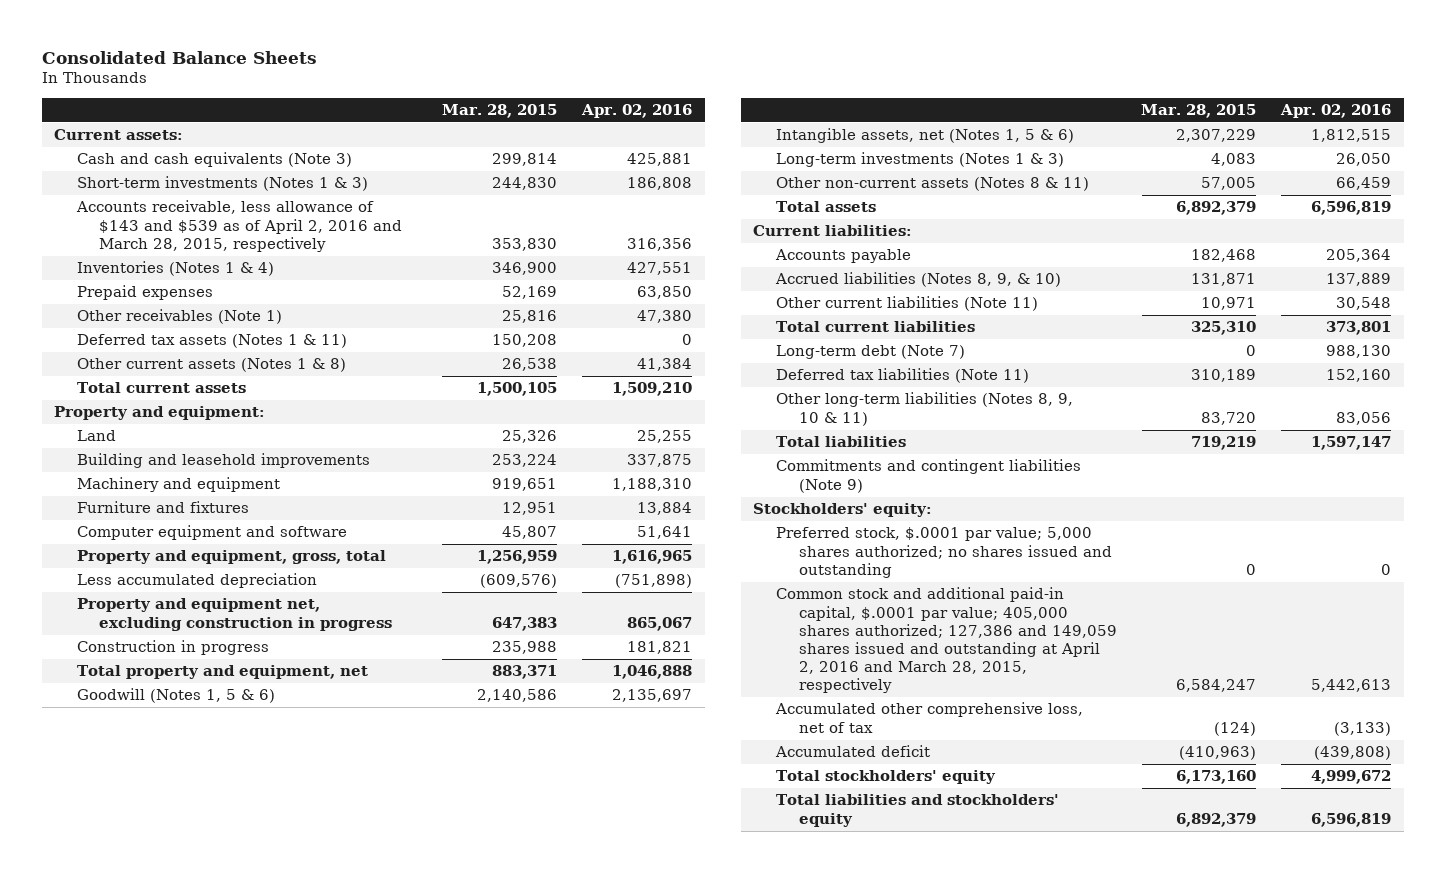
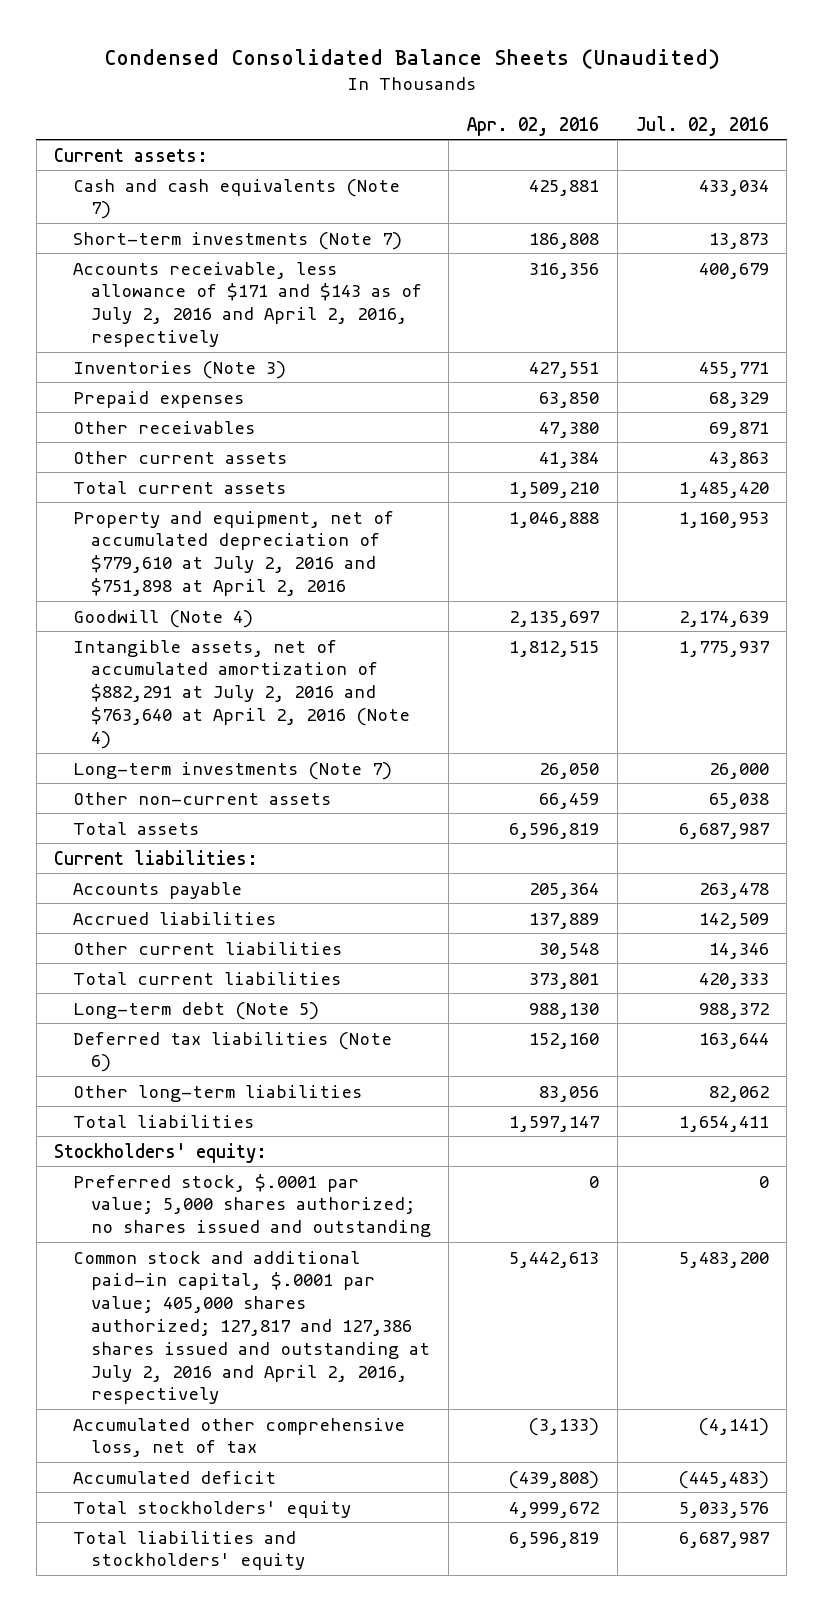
- Consolidated Balance Sheets
+ Condensed Consolidated Balance Sheets (Unaudited)
- | Mar. 28, 2015 | Apr. 02, 2016
+ | Apr. 02, 2016 | Jul. 02, 2016
- Cash and cash equivalents (Note 3) | 299,814 | 425,881
- Short-term investments (Notes 1 & 3) | 244,830 | 186,808
- Accounts receivable, less allowance of $143 and $539 as of April 2, 2016 and March 28, 2015, respectively | 353,830 | 316,356
- Inventories (Notes 1 & 4) | 346,900 | 427,551
+ Cash and cash equivalents (Note 7) | 425,881 | 433,034
+ Short-term investments (Note 7) | 186,808 | 13,873
+ Accounts receivable, less allowance of $171 and $143 as of July 2, 2016 and April 2, 2016, respectively | 316,356 | 400,679
+ Inventories (Note 3) | 427,551 | 455,771
- Other receivables (Note 1) | 25,816 | 47,380
- Deferred tax assets (Notes 1 & 11) | 150,208 | 0
- Other current assets (Notes 1 & 8) | 26,538 | 41,384
+ Other receivables | 47,380 | 69,871
+ Other current assets | 41,384 | 43,863
- Property and equipment:
- Land | 25,326 | 25,255
- Building and leasehold improvements | 253,224 | 337,875
- Machinery and equipment | 919,651 | 1,188,310
- Furniture and fixtures | 12,951 | 13,884
- Computer equipment and software | 45,807 | 51,641
- Property and equipment, gross, total | 1,256,959 | 1,616,965
- Less accumulated depreciation | (609,576) | (751,898)
- Property and equipment net, excluding construction in progress | 647,383 | 865,067
- Construction in progress | 235,988 | 181,821
- Total property and equipment, net | 883,371 | 1,046,888
- Goodwill (Notes 1, 5 & 6) | 2,140,586 | 2,135,697
- Intangible assets, net (Notes 1, 5 & 6) | 2,307,229 | 1,812,515
- Long-term investments (Notes 1 & 3) | 4,083 | 26,050
- Other non-current assets (Notes 8 & 11) | 57,005 | 66,459
+ Property and equipment, net of accumulated depreciation of $779,610 at July 2, 2016 and $751,898 at April 2, 2016 | 1,046,888 | 1,160,953
+ Goodwill (Note 4) | 2,135,697 | 2,174,639
+ Intangible assets, net of accumulated amortization of $882,291 at July 2, 2016 and $763,640 at April 2, 2016 (Note 4) | 1,812,515 | 1,775,937
+ Long-term investments (Note 7) | 26,050 | 26,000
+ Other non-current assets | 66,459 | 65,038
- Accrued liabilities (Notes 8, 9, & 10) | 131,871 | 137,889
- Other current liabilities (Note 11) | 10,971 | 30,548
+ Accrued liabilities | 137,889 | 142,509
+ Other current liabilities | 30,548 | 14,346
- Long-term debt (Note 7) | 0 | 988,130
- Deferred tax liabilities (Note 11) | 310,189 | 152,160
- Other long-term liabilities (Notes 8, 9, 10 & 11) | 83,720 | 83,056
+ Long-term debt (Note 5) | 988,130 | 988,372
+ Deferred tax liabilities (Note 6) | 152,160 | 163,644
+ Other long-term liabilities | 83,056 | 82,062
- Commitments and contingent liabilities (Note 9)
- Common stock and additional paid-in capital, $.0001 par value; 405,000 shares authorized; 127,386 and 149,059 shares issued and outstanding at April 2, 2016 and March 28, 2015, respectively | 6,584,247 | 5,442,613
+ Common stock and additional paid-in capital, $.0001 par value; 405,000 shares authorized; 127,817 and 127,386 shares issued and outstanding at July 2, 2016 and April 2, 2016, respectively | 5,442,613 | 5,483,200

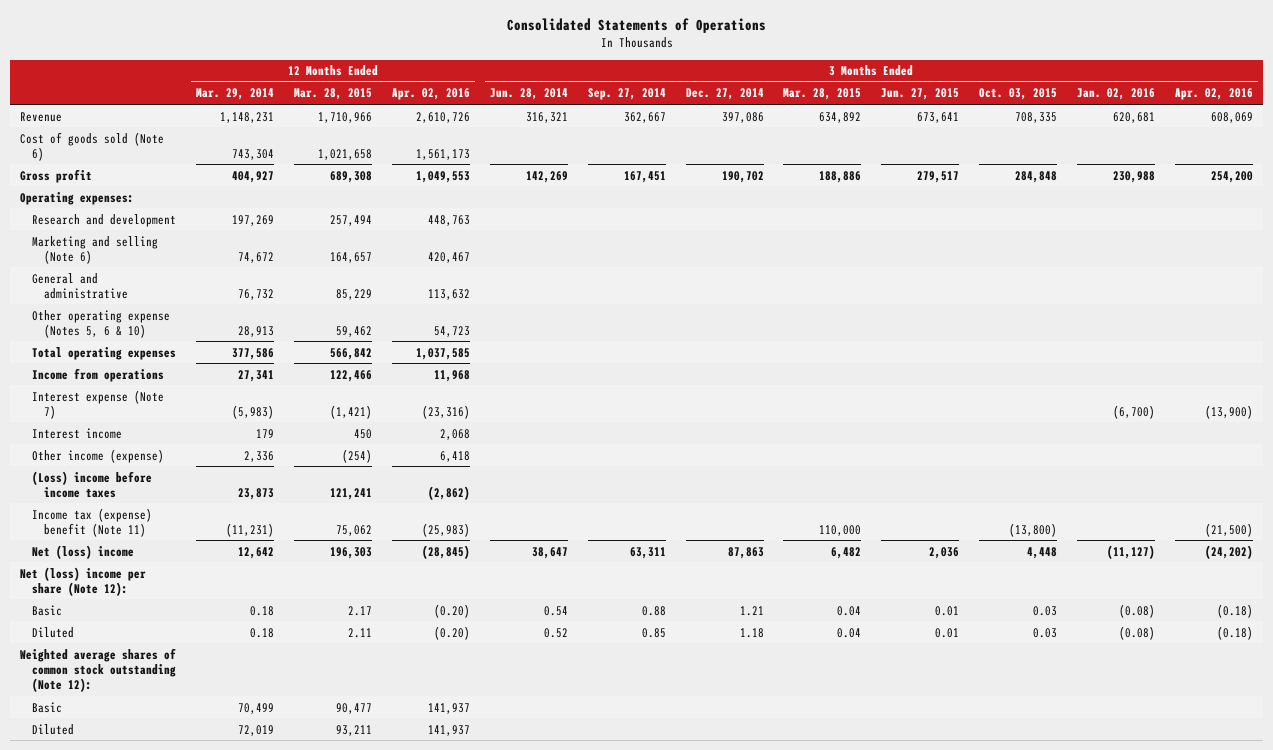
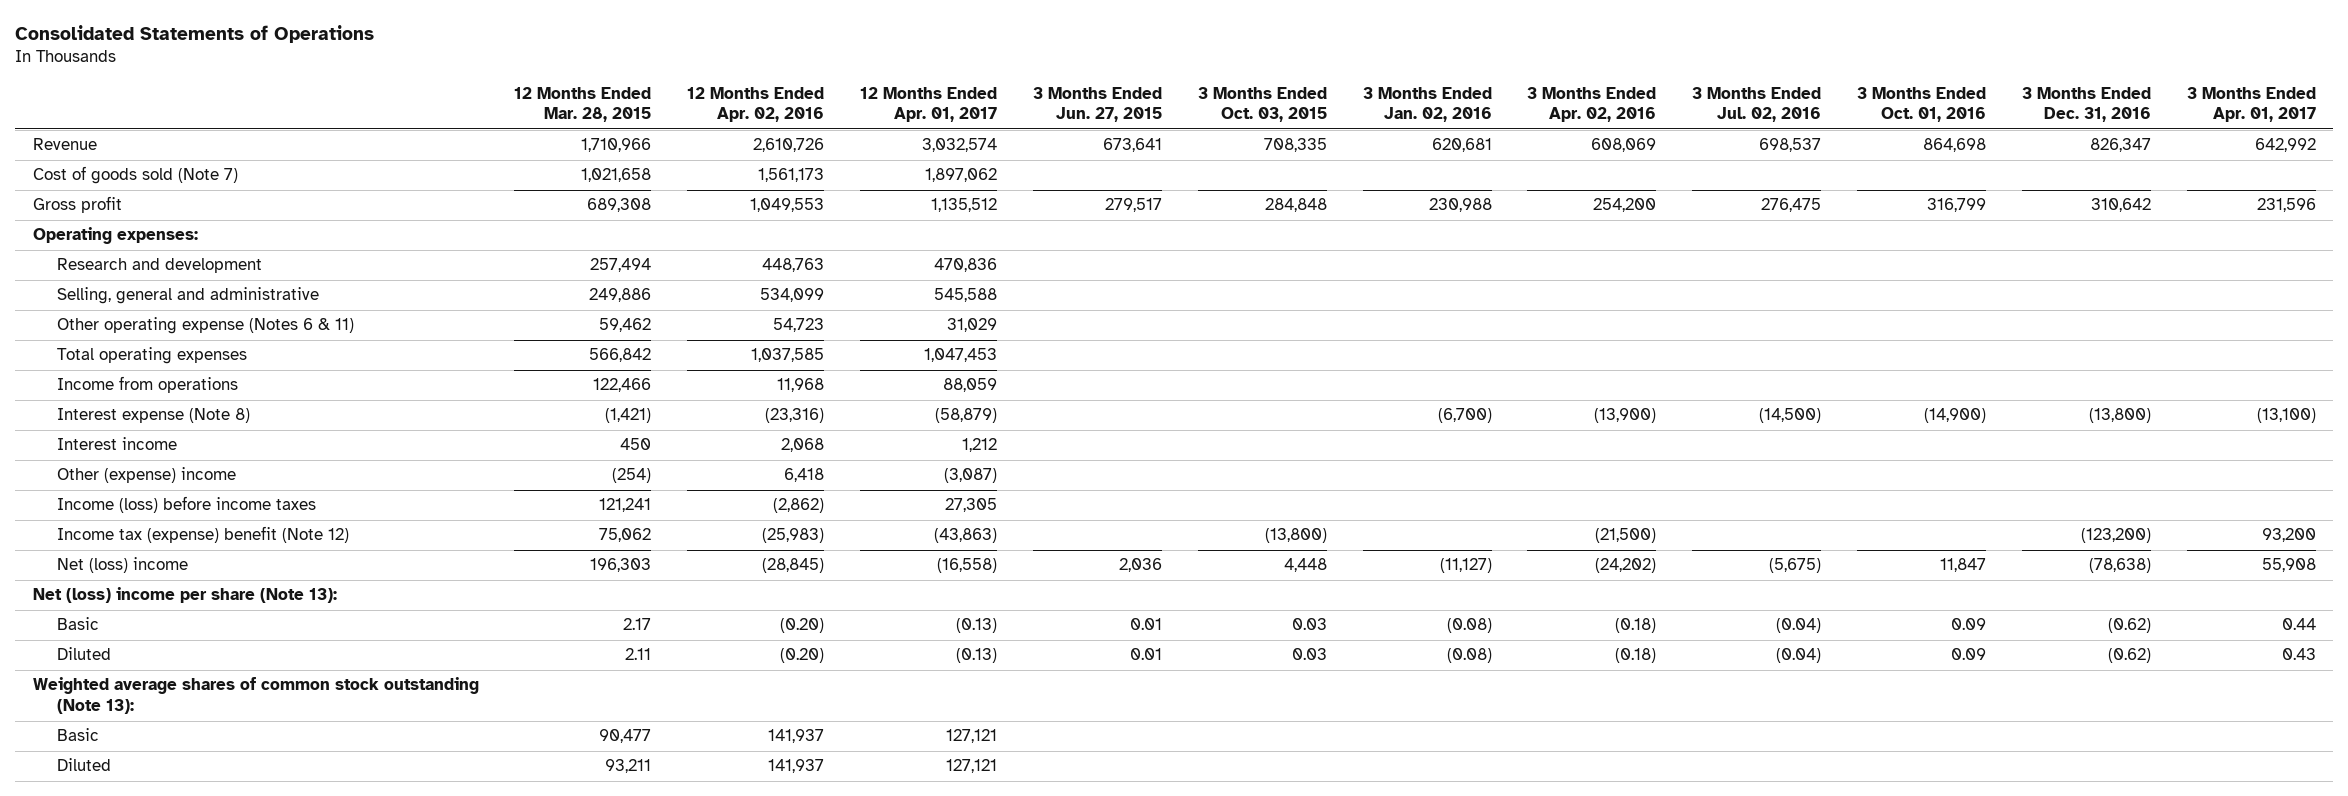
- | 12 Months Ended Mar. 29, 2014 | 12 Months Ended Mar. 28, 2015 | 12 Months Ended Apr. 02, 2016 | 3 Months Ended Jun. 28, 2014 | 3 Months Ended Sep. 27, 2014 | 3 Months Ended Dec. 27, 2014 | 3 Months Ended Mar. 28, 2015 | 3 Months Ended Jun. 27, 2015 | 3 Months Ended Oct. 03, 2015 | 3 Months Ended Jan. 02, 2016 | 3 Months Ended Apr. 02, 2016
+ | 12 Months Ended Mar. 28, 2015 | 12 Months Ended Apr. 02, 2016 | 12 Months Ended Apr. 01, 2017 | 3 Months Ended Jun. 27, 2015 | 3 Months Ended Oct. 03, 2015 | 3 Months Ended Jan. 02, 2016 | 3 Months Ended Apr. 02, 2016 | 3 Months Ended Jul. 02, 2016 | 3 Months Ended Oct. 01, 2016 | 3 Months Ended Dec. 31, 2016 | 3 Months Ended Apr. 01, 2017
- Cost of goods sold (Note 6) | 743,304 | 1,021,658 | 1,561,173 | | | | | | | |
+ Cost of goods sold (Note 7) | 1,021,658 | 1,561,173 | 1,897,062 | | | | | | | |
- Marketing and selling (Note 6) | 74,672 | 164,657 | 420,467 | | | | | | | |
- General and administrative | 76,732 | 85,229 | 113,632 | | | | | | | |
- Other operating expense (Notes 5, 6 & 10) | 28,913 | 59,462 | 54,723 | | | | | | | |
+ Selling, general and administrative | 249,886 | 534,099 | 545,588 | | | | | | | |
+ Other operating expense (Notes 6 & 11) | 59,462 | 54,723 | 31,029 | | | | | | | |
- Interest expense (Note 7) | (5,983) | (1,421) | (23,316) | | | | | | | (6,700) | (13,900)
+ Interest expense (Note 8) | (1,421) | (23,316) | (58,879) | | | (6,700) | (13,900) | (14,500) | (14,900) | (13,800) | (13,100)
- Other income (expense) | 2,336 | (254) | 6,418 | | | | | | | |
- (Loss) income before income taxes | 23,873 | 121,241 | (2,862) | | | | | | | |
- Income tax (expense) benefit (Note 11) | (11,231) | 75,062 | (25,983) | | | | 110,000 | | (13,800) | | (21,500)
+ Other (expense) income | (254) | 6,418 | (3,087) | | | | | | | |
+ Income (loss) before income taxes | 121,241 | (2,862) | 27,305 | | | | | | | |
+ Income tax (expense) benefit (Note 12) | 75,062 | (25,983) | (43,863) | | (13,800) | | (21,500) | | | (123,200) | 93,200
- Net (loss) income per share (Note 12):
+ Net (loss) income per share (Note 13):
- Weighted average shares of common stock outstanding (Note 12):
+ Weighted average shares of common stock outstanding (Note 13):

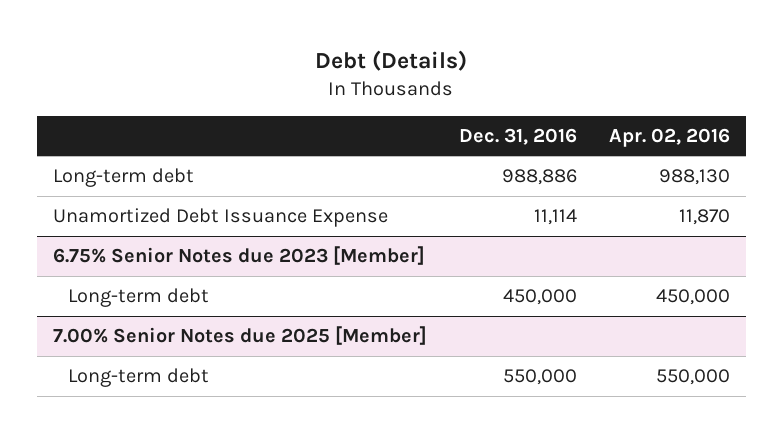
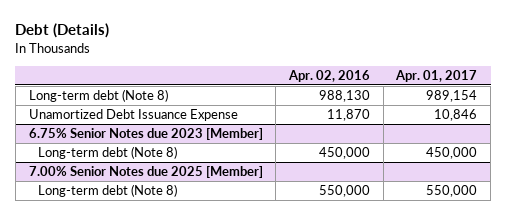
- | Dec. 31, 2016 | Apr. 02, 2016
+ | Apr. 02, 2016 | Apr. 01, 2017
- Long-term debt | 988,886 | 988,130
+ Long-term debt (Note 8) | 988,130 | 989,154
@ 6.75% Senior Notes due 2023 [Member]
- Long-term debt | 450,000 | 450,000
+ Long-term debt (Note 8) | 450,000 | 450,000
@ 7.00% Senior Notes due 2025 [Member]
- Long-term debt | 550,000 | 550,000
+ Long-term debt (Note 8) | 550,000 | 550,000

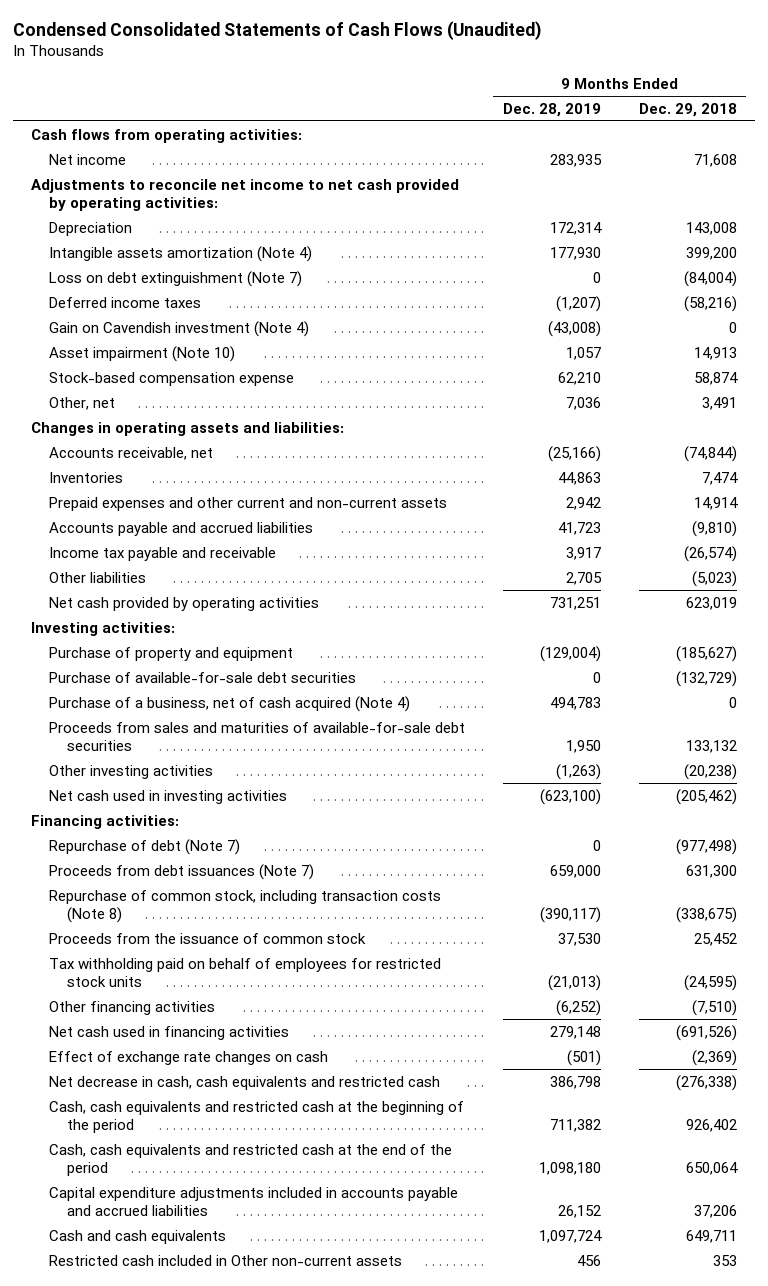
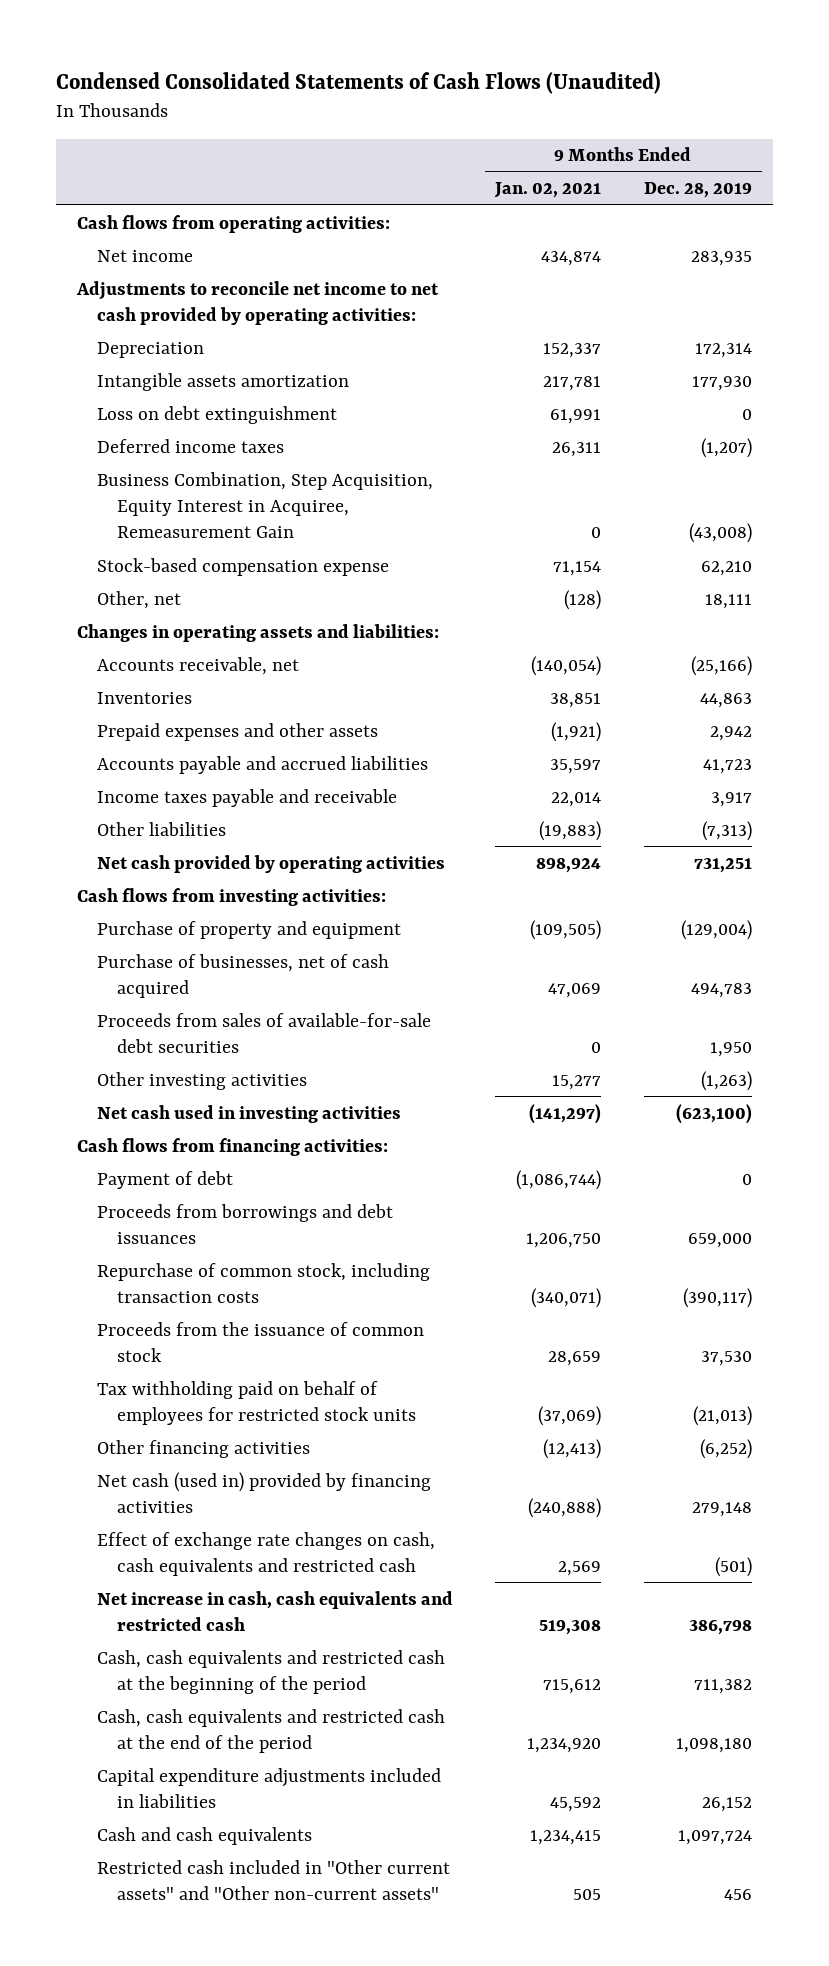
- | 9 Months Ended Dec. 28, 2019 | 9 Months Ended Dec. 29, 2018
+ | 9 Months Ended Jan. 02, 2021 | 9 Months Ended Dec. 28, 2019
- Intangible assets amortization (Note 4) | 177,930 | 399,200
- Loss on debt extinguishment (Note 7) | 0 | (84,004)
+ Intangible assets amortization | 217,781 | 177,930
+ Loss on debt extinguishment | 61,991 | 0
- Gain on Cavendish investment (Note 4) | (43,008) | 0
- Asset impairment (Note 10) | 1,057 | 14,913
+ Business Combination, Step Acquisition, Equity Interest in Acquiree, Remeasurement Gain | 0 | (43,008)
- Other, net | 7,036 | 3,491
+ Other, net | (128) | 18,111
- Prepaid expenses and other current and non-current assets | 2,942 | 14,914
+ Prepaid expenses and other assets | (1,921) | 2,942
- Income tax payable and receivable | 3,917 | (26,574)
- Other liabilities | 2,705 | (5,023)
+ Income taxes payable and receivable | 22,014 | 3,917
+ Other liabilities | (19,883) | (7,313)
- Investing activities:
+ Cash flows from investing activities:
- Purchase of available-for-sale debt securities | 0 | (132,729)
- Purchase of a business, net of cash acquired (Note 4) | 494,783 | 0
- Proceeds from sales and maturities of available-for-sale debt securities | 1,950 | 133,132
+ Purchase of businesses, net of cash acquired | 47,069 | 494,783
+ Proceeds from sales of available-for-sale debt securities | 0 | 1,950
- Financing activities:
- Repurchase of debt (Note 7) | 0 | (977,498)
- Proceeds from debt issuances (Note 7) | 659,000 | 631,300
- Repurchase of common stock, including transaction costs (Note 8) | (390,117) | (338,675)
+ Cash flows from financing activities:
+ Payment of debt | (1,086,744) | 0
+ Proceeds from borrowings and debt issuances | 1,206,750 | 659,000
+ Repurchase of common stock, including transaction costs | (340,071) | (390,117)
- Net cash used in financing activities | 279,148 | (691,526)
- Effect of exchange rate changes on cash | (501) | (2,369)
- Net decrease in cash, cash equivalents and restricted cash | 386,798 | (276,338)
+ Net cash (used in) provided by financing activities | (240,888) | 279,148
+ Effect of exchange rate changes on cash, cash equivalents and restricted cash | 2,569 | (501)
+ Net increase in cash, cash equivalents and restricted cash | 519,308 | 386,798
- Capital expenditure adjustments included in accounts payable and accrued liabilities | 26,152 | 37,206
+ Capital expenditure adjustments included in liabilities | 45,592 | 26,152
- Restricted cash included in Other non-current assets | 456 | 353
+ Restricted cash included in "Other current assets" and "Other non-current assets" | 505 | 456

